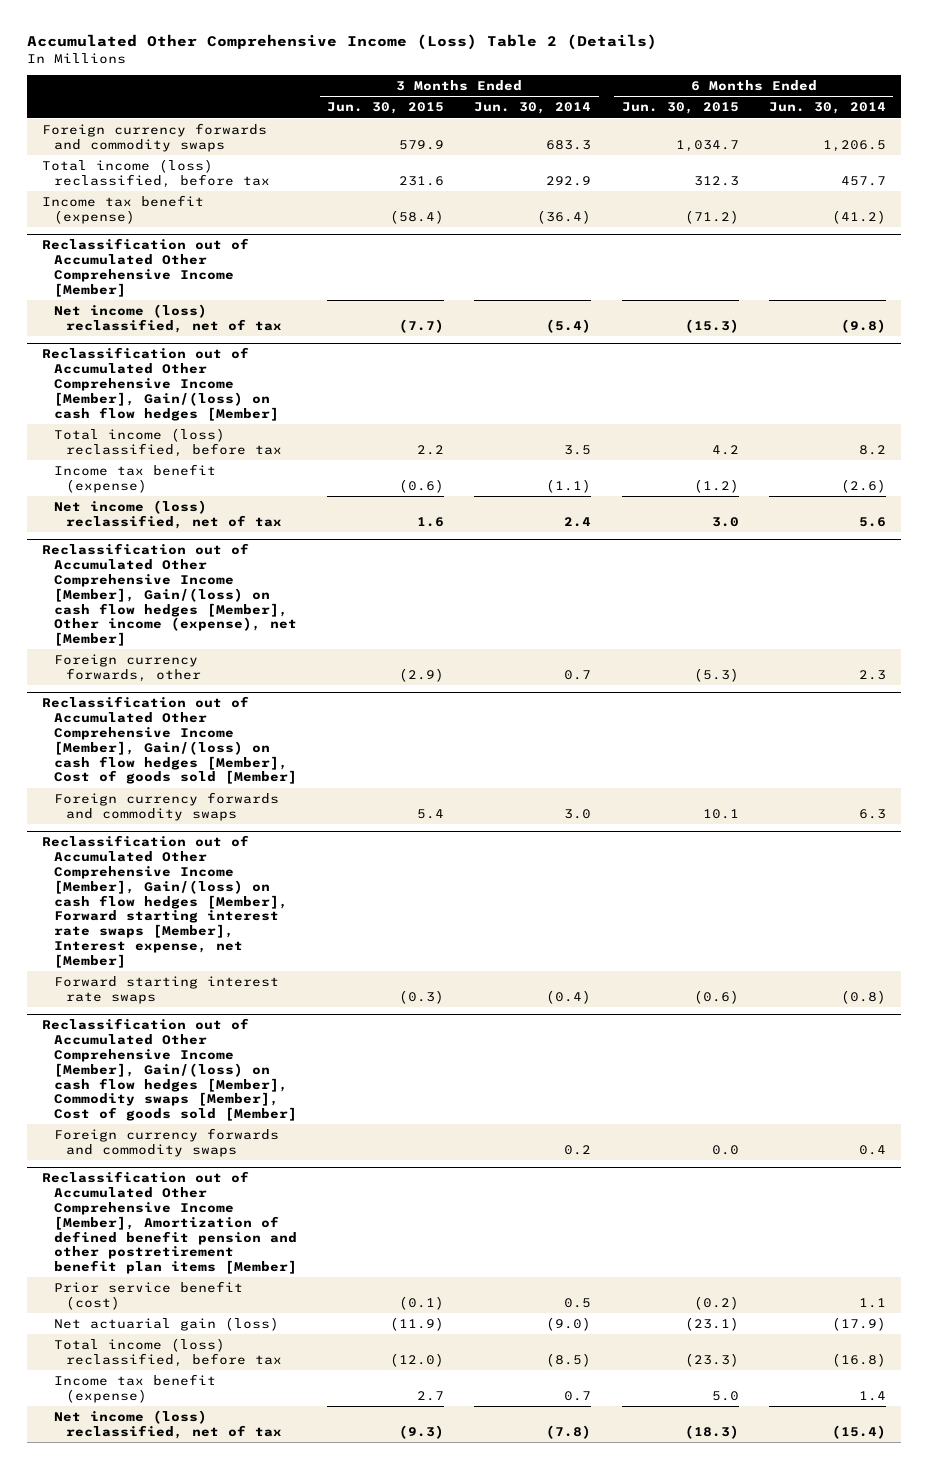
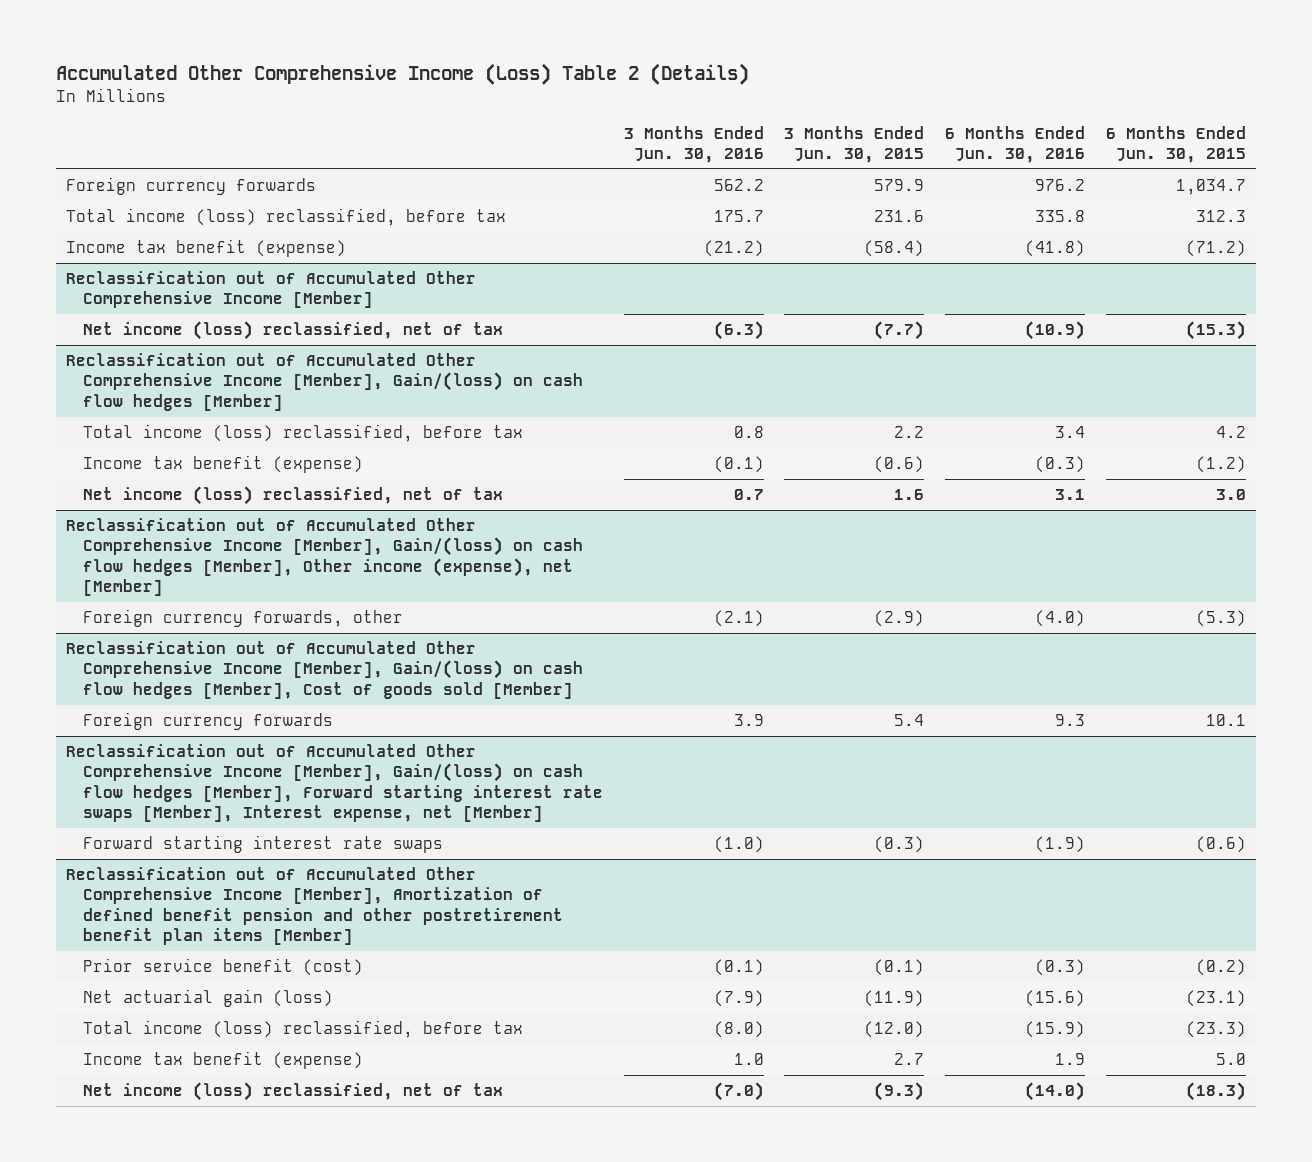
- | 3 Months Ended Jun. 30, 2015 | 3 Months Ended Jun. 30, 2014 | 6 Months Ended Jun. 30, 2015 | 6 Months Ended Jun. 30, 2014
+ | 3 Months Ended Jun. 30, 2016 | 3 Months Ended Jun. 30, 2015 | 6 Months Ended Jun. 30, 2016 | 6 Months Ended Jun. 30, 2015
- Foreign currency forwards and commodity swaps | 579.9 | 683.3 | 1,034.7 | 1,206.5
+ Foreign currency forwards | 562.2 | 579.9 | 976.2 | 1,034.7
@ Reclassification out of Accumulated Other Comprehensive Income [Member], Gain/(loss) on cash flow hedges [Member], Cost of goods sold [Member]
- Foreign currency forwards and commodity swaps | 5.4 | 3.0 | 10.1 | 6.3
+ Foreign currency forwards | 3.9 | 5.4 | 9.3 | 10.1
- Reclassification out of Accumulated Other Comprehensive Income [Member], Gain/(loss) on cash flow hedges [Member], Commodity swaps [Member], Cost of goods sold [Member]
- Foreign currency forwards and commodity swaps | | 0.2 | 0.0 | 0.4

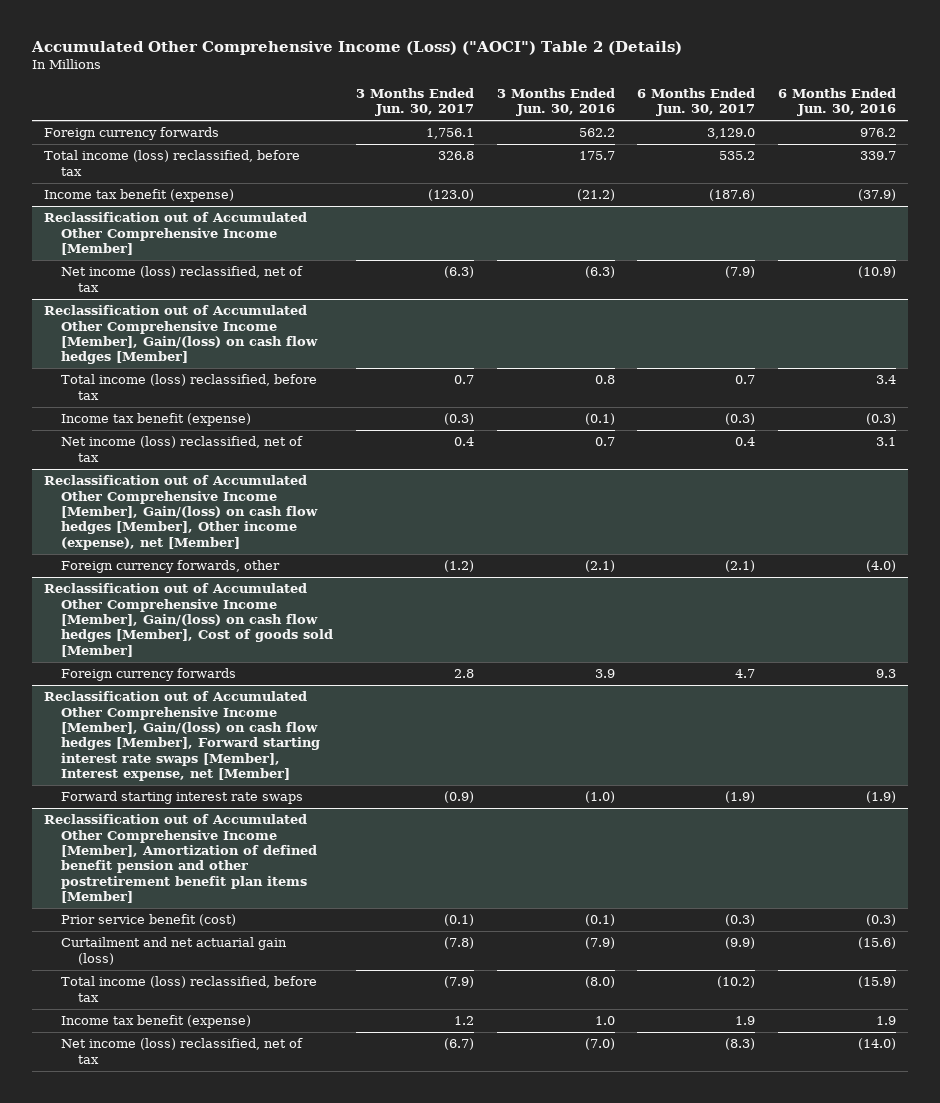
- Accumulated Other Comprehensive Income (Loss) Table 2 (Details)
+ Accumulated Other Comprehensive Income (Loss) ("AOCI") Table 2 (Details)
- | 3 Months Ended Jun. 30, 2016 | 3 Months Ended Jun. 30, 2015 | 6 Months Ended Jun. 30, 2016 | 6 Months Ended Jun. 30, 2015
+ | 3 Months Ended Jun. 30, 2017 | 3 Months Ended Jun. 30, 2016 | 6 Months Ended Jun. 30, 2017 | 6 Months Ended Jun. 30, 2016
- Total income (loss) reclassified, before tax | 175.7 | 231.6 | 335.8 | 312.3
- Income tax benefit (expense) | (21.2) | (58.4) | (41.8) | (71.2)
+ Total income (loss) reclassified, before tax | 326.8 | 175.7 | 535.2 | 339.7
+ Income tax benefit (expense) | (123.0) | (21.2) | (187.6) | (37.9)
@ Reclassification out of Accumulated Other Comprehensive Income [Member], Amortization of defined benefit pension and other postretirement benefit plan items [Member]
- Net actuarial gain (loss) | (7.9) | (11.9) | (15.6) | (23.1)
+ Curtailment and net actuarial gain (loss) | (7.8) | (7.9) | (9.9) | (15.6)

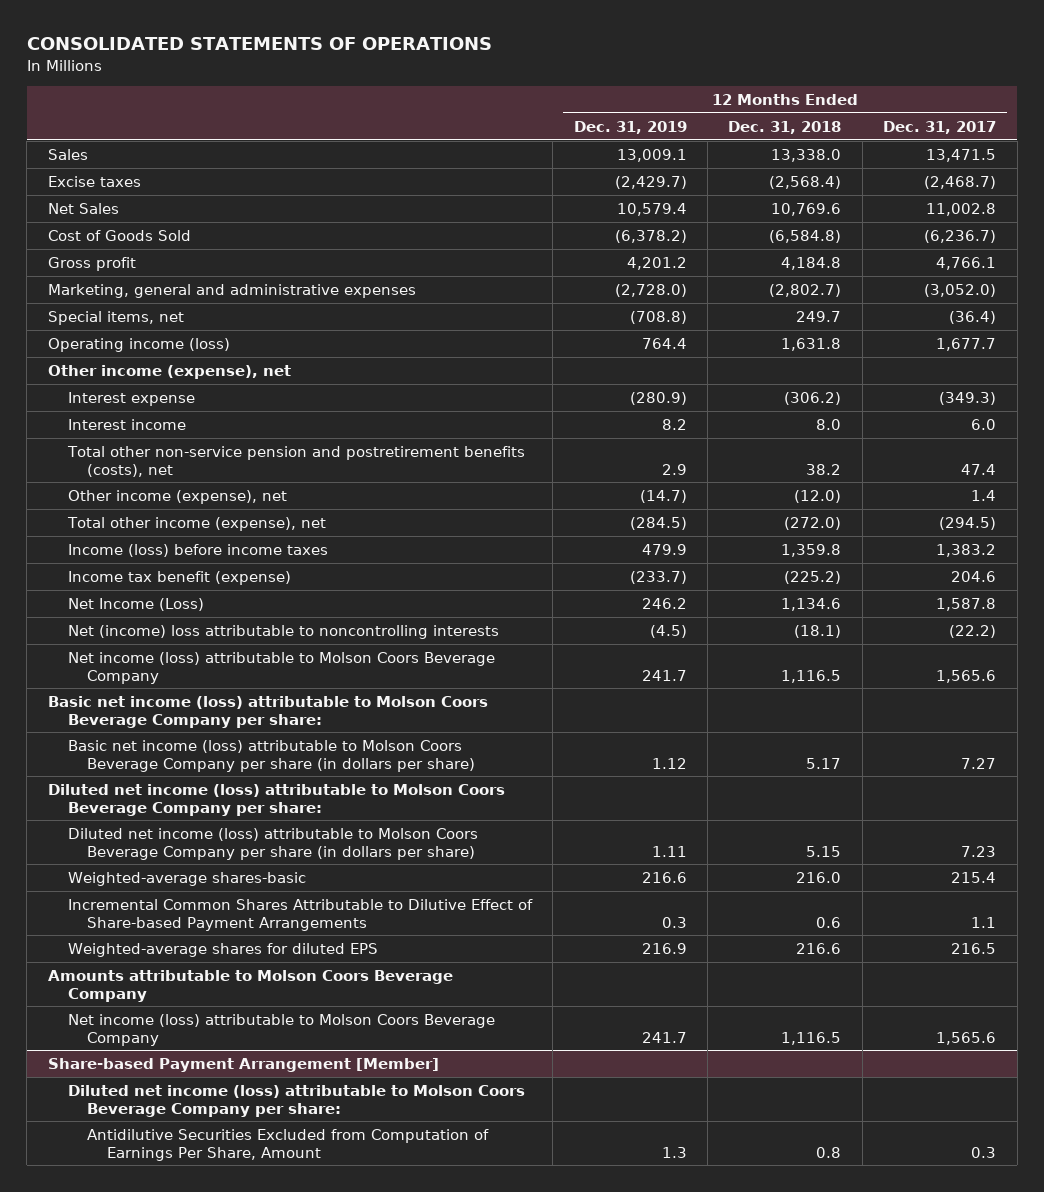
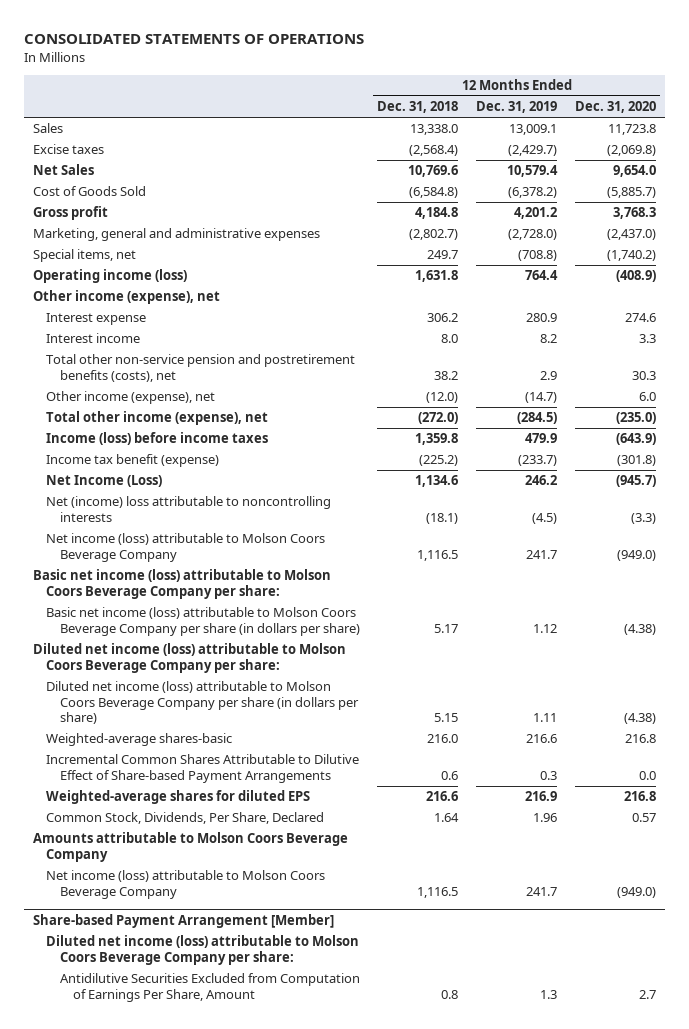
- | 12 Months Ended Dec. 31, 2019 | 12 Months Ended Dec. 31, 2018 | 12 Months Ended Dec. 31, 2017
+ | 12 Months Ended Dec. 31, 2018 | 12 Months Ended Dec. 31, 2019 | 12 Months Ended Dec. 31, 2020
- Interest expense | (280.9) | (306.2) | (349.3)
+ Interest expense | 306.2 | 280.9 | 274.6
+ Common Stock, Dividends, Per Share, Declared | 1.64 | 1.96 | 0.57

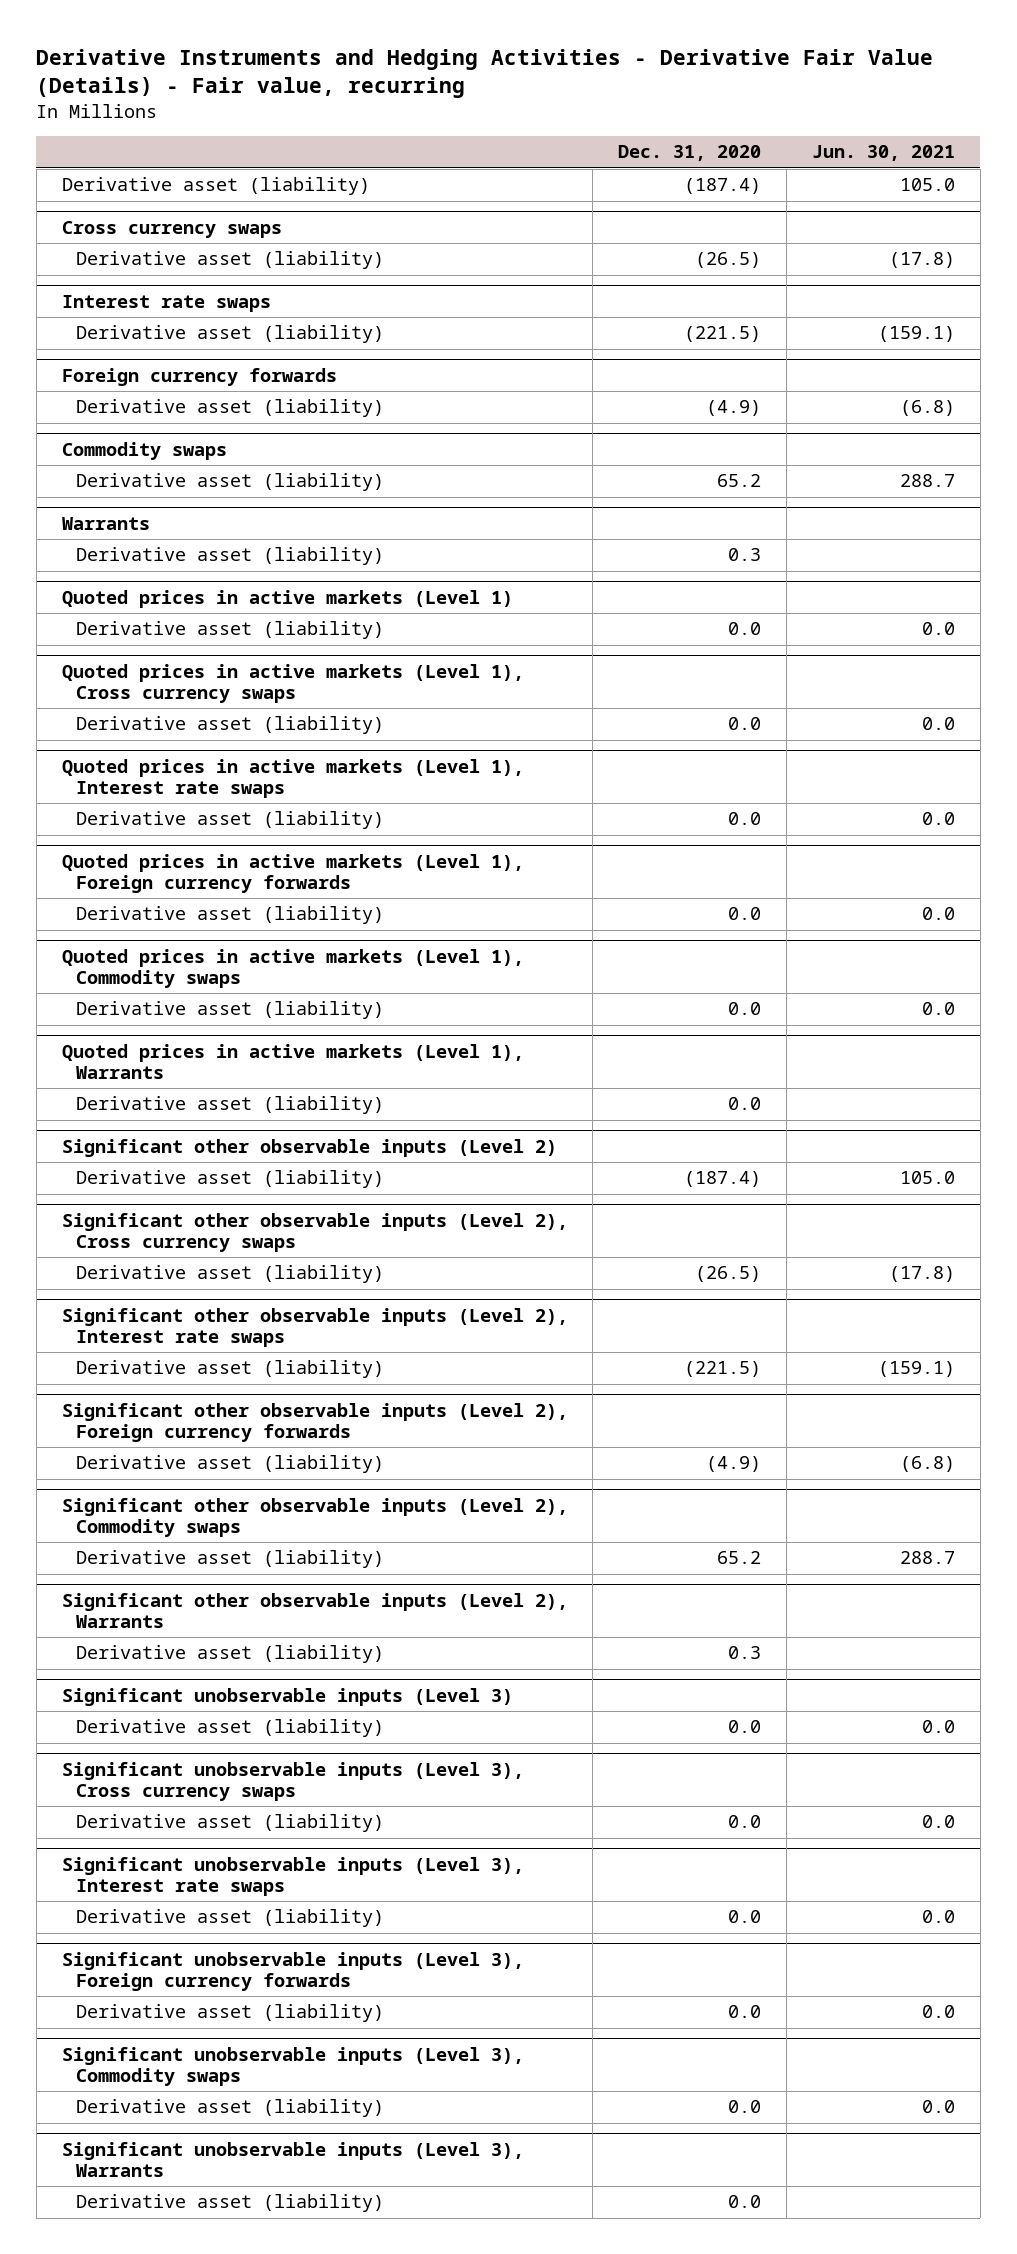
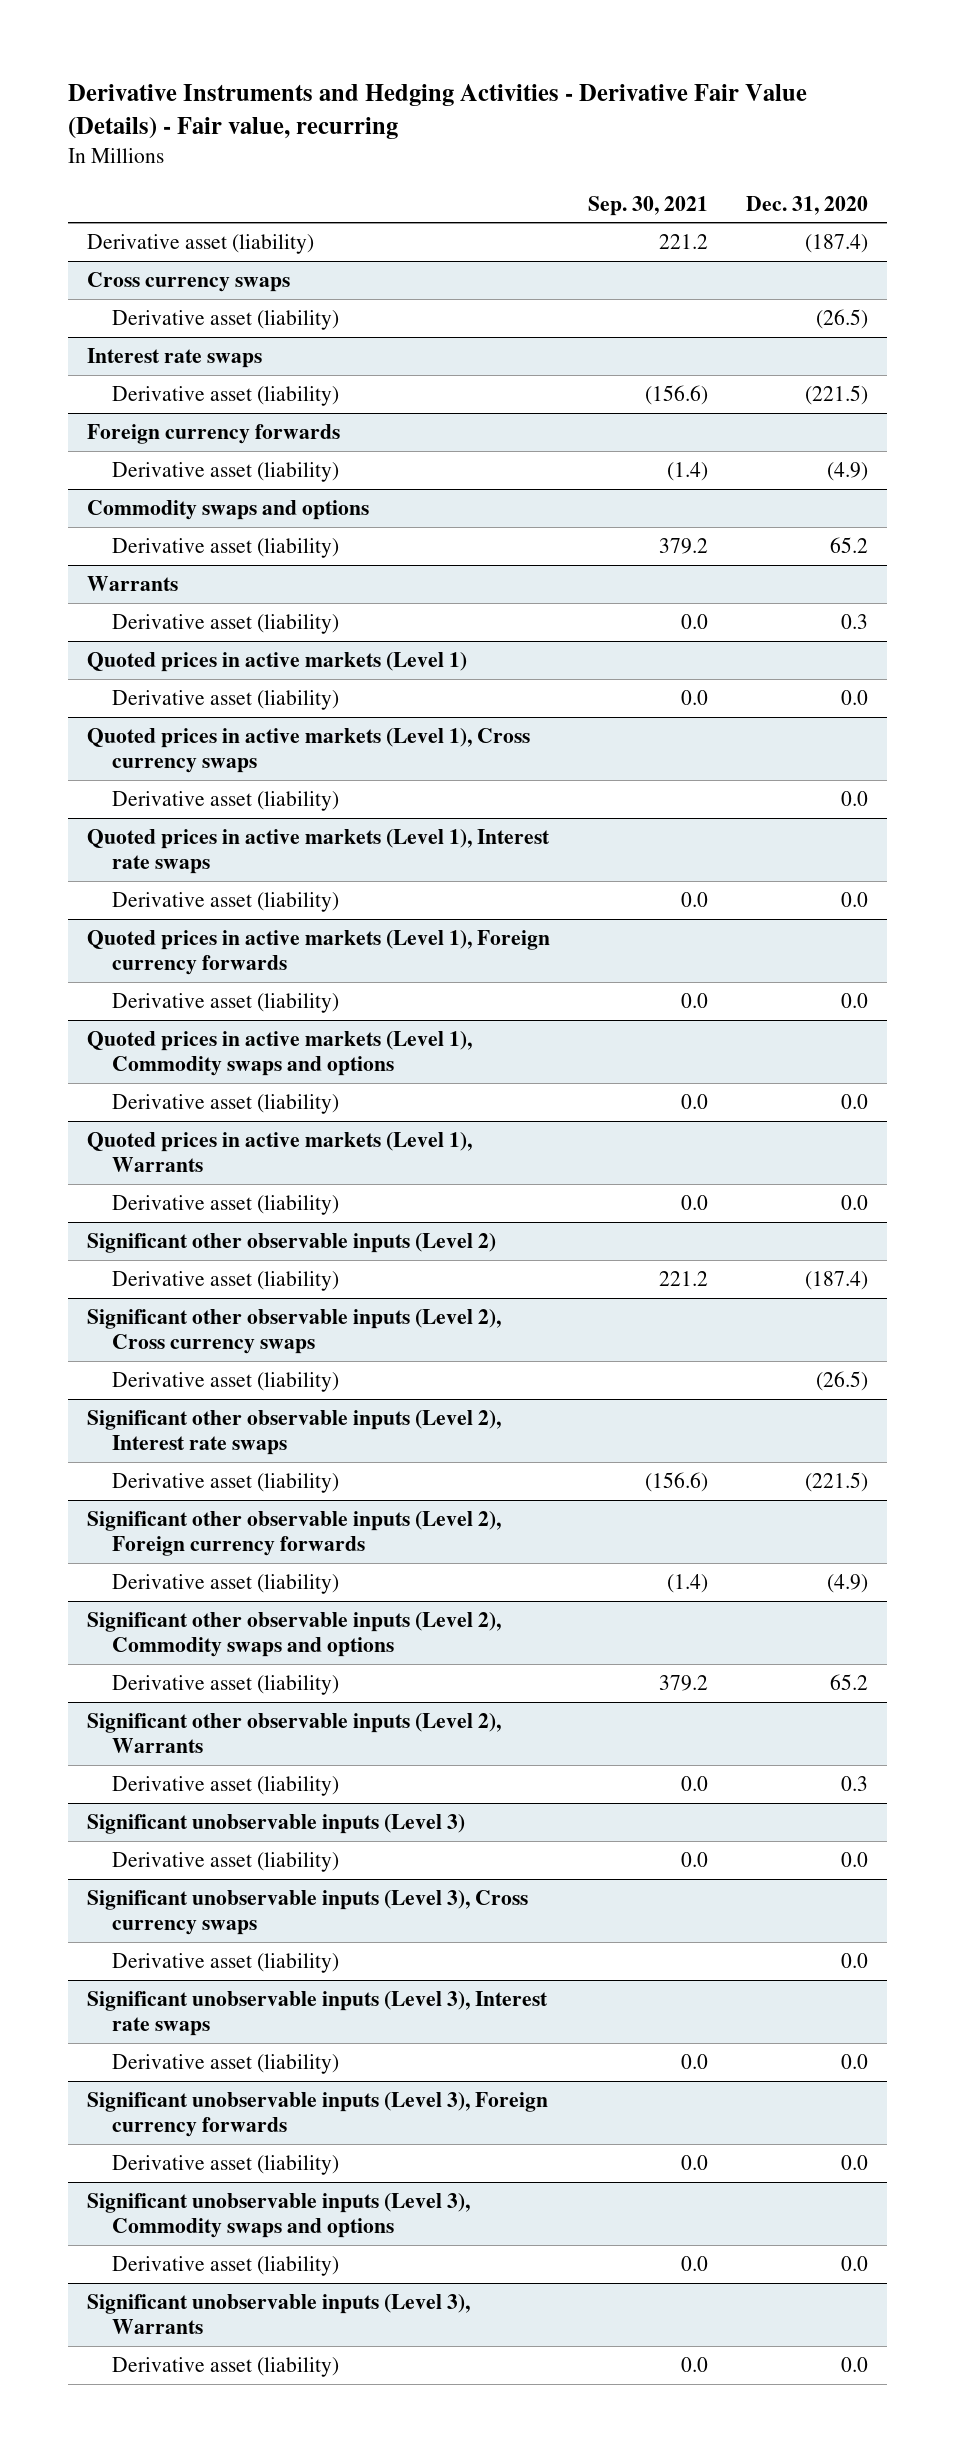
- | Dec. 31, 2020 | Jun. 30, 2021
+ | Sep. 30, 2021 | Dec. 31, 2020
- Commodity swaps
+ Commodity swaps and options
- Quoted prices in active markets (Level 1), Commodity swaps
+ Quoted prices in active markets (Level 1), Commodity swaps and options
- Significant other observable inputs (Level 2), Commodity swaps
+ Significant other observable inputs (Level 2), Commodity swaps and options
- Significant unobservable inputs (Level 3), Commodity swaps
+ Significant unobservable inputs (Level 3), Commodity swaps and options

